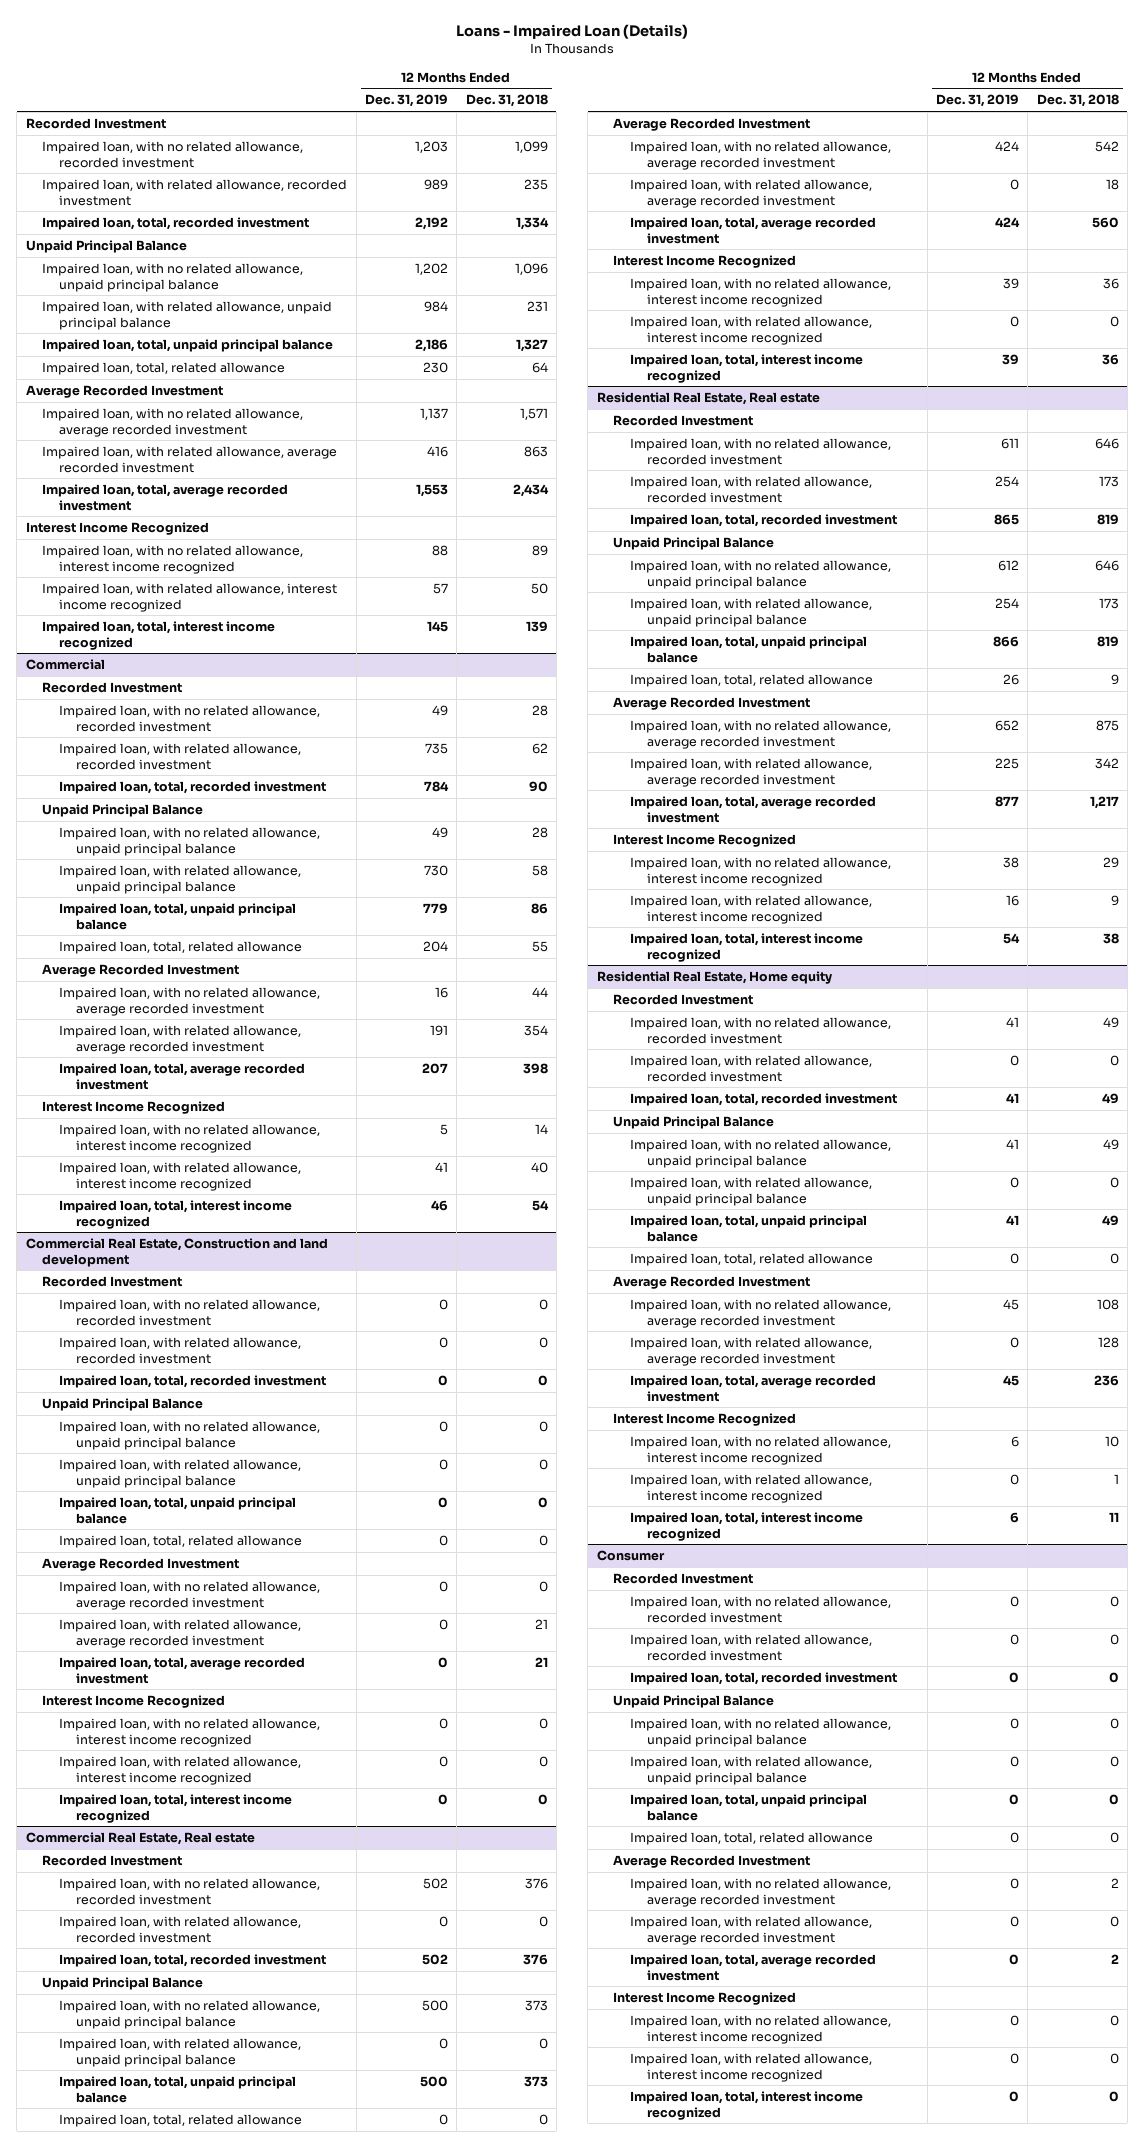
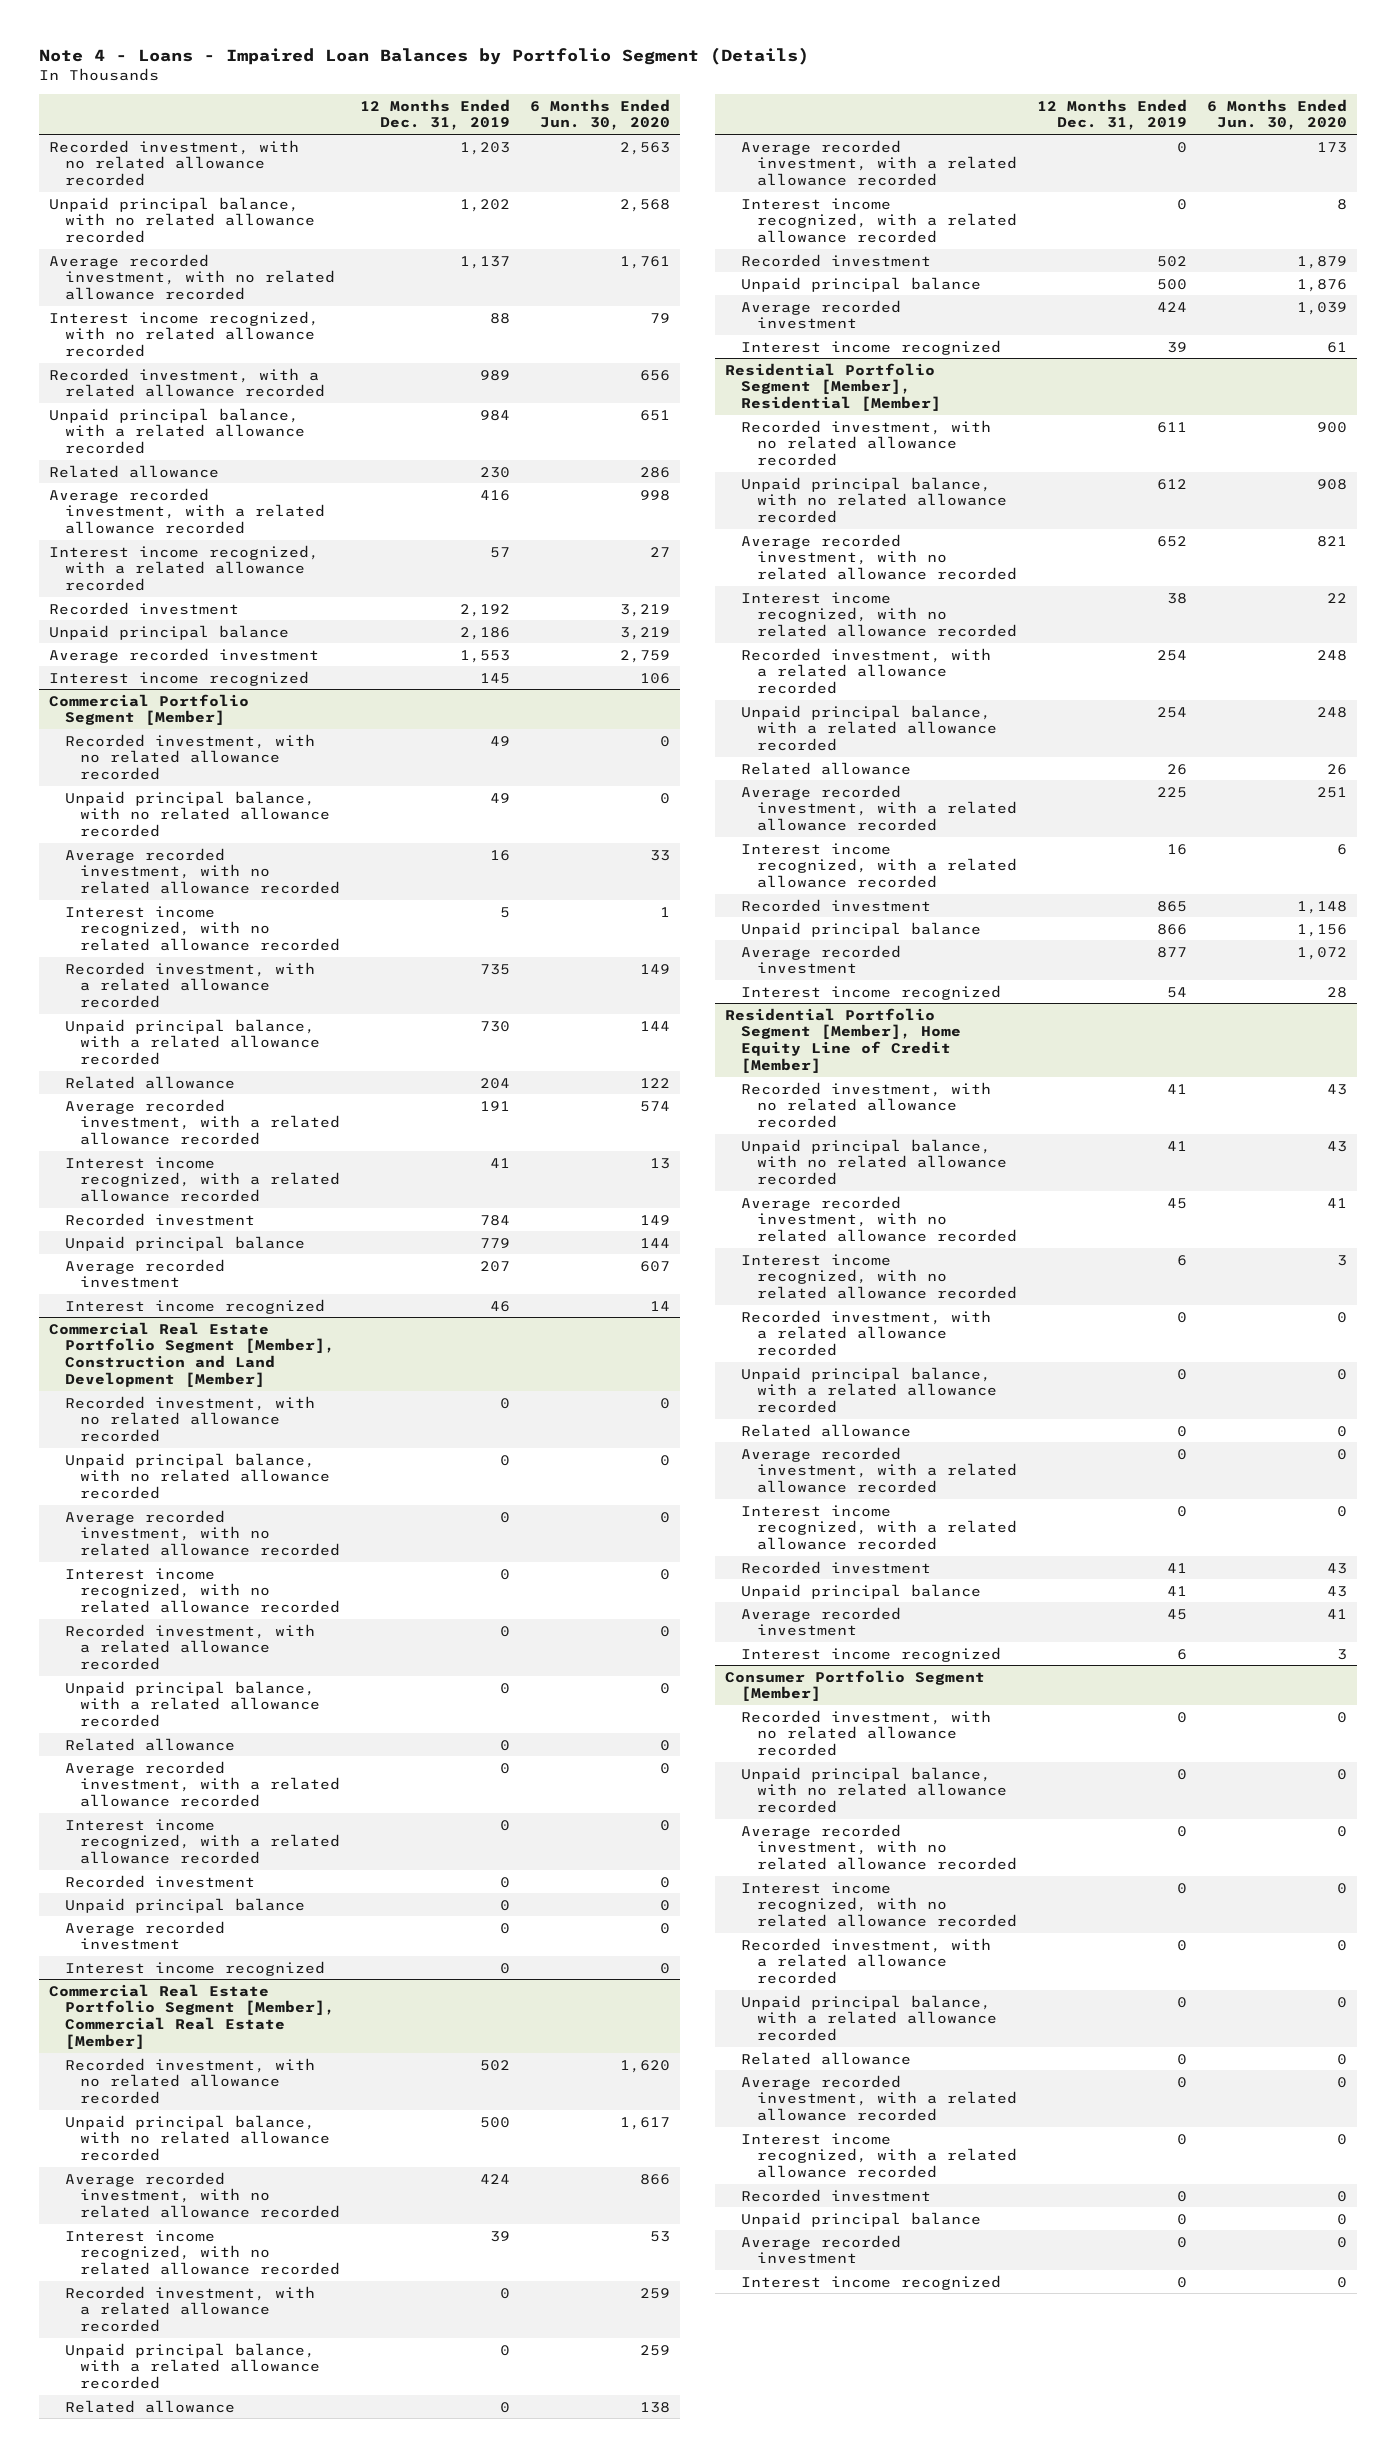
- Loans - Impaired Loan (Details)
+ Note 4 - Loans - Impaired Loan Balances by Portfolio Segment (Details)
- | 12 Months Ended Dec. 31, 2019 | 12 Months Ended Dec. 31, 2018
+ | 12 Months Ended Dec. 31, 2019 | 6 Months Ended Jun. 30, 2020
- Recorded Investment
- Impaired loan, with no related allowance, recorded investment | 1,203 | 1,099
- Impaired loan, with related allowance, recorded investment | 989 | 235
- Impaired loan, total, recorded investment | 2,192 | 1,334
- Unpaid Principal Balance
- Impaired loan, with no related allowance, unpaid principal balance | 1,202 | 1,096
- Impaired loan, with related allowance, unpaid principal balance | 984 | 231
- Impaired loan, total, unpaid principal balance | 2,186 | 1,327
- Impaired loan, total, related allowance | 230 | 64
- Average Recorded Investment
- Impaired loan, with no related allowance, average recorded investment | 1,137 | 1,571
- Impaired loan, with related allowance, average recorded investment | 416 | 863
- Impaired loan, total, average recorded investment | 1,553 | 2,434
- Interest Income Recognized
- Impaired loan, with no related allowance, interest income recognized | 88 | 89
- Impaired loan, with related allowance, interest income recognized | 57 | 50
- Impaired loan, total, interest income recognized | 145 | 139
- Commercial
- Recorded Investment
- Impaired loan, with no related allowance, recorded investment | 49 | 28
- Impaired loan, with related allowance, recorded investment | 735 | 62
- Impaired loan, total, recorded investment | 784 | 90
- Unpaid Principal Balance
- Impaired loan, with no related allowance, unpaid principal balance | 49 | 28
- Impaired loan, with related allowance, unpaid principal balance | 730 | 58
- Impaired loan, total, unpaid principal balance | 779 | 86
- Impaired loan, total, related allowance | 204 | 55
- Average Recorded Investment
- Impaired loan, with no related allowance, average recorded investment | 16 | 44
- Impaired loan, with related allowance, average recorded investment | 191 | 354
- Impaired loan, total, average recorded investment | 207 | 398
- Interest Income Recognized
- Impaired loan, with no related allowance, interest income recognized | 5 | 14
- Impaired loan, with related allowance, interest income recognized | 41 | 40
- Impaired loan, total, interest income recognized | 46 | 54
- Commercial Real Estate, Construction and land development
- Recorded Investment
- Impaired loan, with no related allowance, recorded investment | 0 | 0
- Impaired loan, with related allowance, recorded investment | 0 | 0
- Impaired loan, total, recorded investment | 0 | 0
- Unpaid Principal Balance
- Impaired loan, with no related allowance, unpaid principal balance | 0 | 0
- Impaired loan, with related allowance, unpaid principal balance | 0 | 0
- Impaired loan, total, unpaid principal balance | 0 | 0
- Impaired loan, total, related allowance | 0 | 0
- Average Recorded Investment
- Impaired loan, with no related allowance, average recorded investment | 0 | 0
- Impaired loan, with related allowance, average recorded investment | 0 | 21
- Impaired loan, total, average recorded investment | 0 | 21
- Interest Income Recognized
- Impaired loan, with no related allowance, interest income recognized | 0 | 0
- Impaired loan, with related allowance, interest income recognized | 0 | 0
- Impaired loan, total, interest income recognized | 0 | 0
- Commercial Real Estate, Real estate
- Recorded Investment
- Impaired loan, with no related allowance, recorded investment | 502 | 376
- Impaired loan, with related allowance, recorded investment | 0 | 0
- Impaired loan, total, recorded investment | 502 | 376
- Unpaid Principal Balance
- Impaired loan, with no related allowance, unpaid principal balance | 500 | 373
- Impaired loan, with related allowance, unpaid principal balance | 0 | 0
- Impaired loan, total, unpaid principal balance | 500 | 373
- Impaired loan, total, related allowance | 0 | 0
- Average Recorded Investment
- Impaired loan, with no related allowance, average recorded investment | 424 | 542
- Impaired loan, with related allowance, average recorded investment | 0 | 18
- Impaired loan, total, average recorded investment | 424 | 560
- Interest Income Recognized
- Impaired loan, with no related allowance, interest income recognized | 39 | 36
- Impaired loan, with related allowance, interest income recognized | 0 | 0
- Impaired loan, total, interest income recognized | 39 | 36
- Residential Real Estate, Real estate
- Recorded Investment
- Impaired loan, with no related allowance, recorded investment | 611 | 646
- Impaired loan, with related allowance, recorded investment | 254 | 173
- Impaired loan, total, recorded investment | 865 | 819
- Unpaid Principal Balance
- Impaired loan, with no related allowance, unpaid principal balance | 612 | 646
- Impaired loan, with related allowance, unpaid principal balance | 254 | 173
- Impaired loan, total, unpaid principal balance | 866 | 819
- Impaired loan, total, related allowance | 26 | 9
- Average Recorded Investment
- Impaired loan, with no related allowance, average recorded investment | 652 | 875
- Impaired loan, with related allowance, average recorded investment | 225 | 342
- Impaired loan, total, average recorded investment | 877 | 1,217
- Interest Income Recognized
- Impaired loan, with no related allowance, interest income recognized | 38 | 29
- Impaired loan, with related allowance, interest income recognized | 16 | 9
- Impaired loan, total, interest income recognized | 54 | 38
- Residential Real Estate, Home equity
- Recorded Investment
- Impaired loan, with no related allowance, recorded investment | 41 | 49
- Impaired loan, with related allowance, recorded investment | 0 | 0
- Impaired loan, total, recorded investment | 41 | 49
- Unpaid Principal Balance
- Impaired loan, with no related allowance, unpaid principal balance | 41 | 49
- Impaired loan, with related allowance, unpaid principal balance | 0 | 0
- Impaired loan, total, unpaid principal balance | 41 | 49
- Impaired loan, total, related allowance | 0 | 0
- Average Recorded Investment
- Impaired loan, with no related allowance, average recorded investment | 45 | 108
- Impaired loan, with related allowance, average recorded investment | 0 | 128
- Impaired loan, total, average recorded investment | 45 | 236
- Interest Income Recognized
- Impaired loan, with no related allowance, interest income recognized | 6 | 10
- Impaired loan, with related allowance, interest income recognized | 0 | 1
- Impaired loan, total, interest income recognized | 6 | 11
- Consumer
- Recorded Investment
- Impaired loan, with no related allowance, recorded investment | 0 | 0
- Impaired loan, with related allowance, recorded investment | 0 | 0
- Impaired loan, total, recorded investment | 0 | 0
- Unpaid Principal Balance
- Impaired loan, with no related allowance, unpaid principal balance | 0 | 0
- Impaired loan, with related allowance, unpaid principal balance | 0 | 0
- Impaired loan, total, unpaid principal balance | 0 | 0
- Impaired loan, total, related allowance | 0 | 0
- Average Recorded Investment
- Impaired loan, with no related allowance, average recorded investment | 0 | 2
- Impaired loan, with related allowance, average recorded investment | 0 | 0
- Impaired loan, total, average recorded investment | 0 | 2
- Interest Income Recognized
- Impaired loan, with no related allowance, interest income recognized | 0 | 0
- Impaired loan, with related allowance, interest income recognized | 0 | 0
- Impaired loan, total, interest income recognized | 0 | 0
+ Recorded investment, with no related allowance recorded | 1,203 | 2,563
+ Unpaid principal balance, with no related allowance recorded | 1,202 | 2,568
+ Average recorded investment, with no related allowance recorded | 1,137 | 1,761
+ Interest income recognized, with no related allowance recorded | 88 | 79
+ Recorded investment, with a related allowance recorded | 989 | 656
+ Unpaid principal balance, with a related allowance recorded | 984 | 651
+ Related allowance | 230 | 286
+ Average recorded investment, with a related allowance recorded | 416 | 998
+ Interest income recognized, with a related allowance recorded | 57 | 27
+ Recorded investment | 2,192 | 3,219
+ Unpaid principal balance | 2,186 | 3,219
+ Average recorded investment | 1,553 | 2,759
+ Interest income recognized | 145 | 106
+ Commercial Portfolio Segment [Member]
+ Recorded investment, with no related allowance recorded | 49 | 0
+ Unpaid principal balance, with no related allowance recorded | 49 | 0
+ Average recorded investment, with no related allowance recorded | 16 | 33
+ Interest income recognized, with no related allowance recorded | 5 | 1
+ Recorded investment, with a related allowance recorded | 735 | 149
+ Unpaid principal balance, with a related allowance recorded | 730 | 144
+ Related allowance | 204 | 122
+ Average recorded investment, with a related allowance recorded | 191 | 574
+ Interest income recognized, with a related allowance recorded | 41 | 13
+ Recorded investment | 784 | 149
+ Unpaid principal balance | 779 | 144
+ Average recorded investment | 207 | 607
+ Interest income recognized | 46 | 14
+ Commercial Real Estate Portfolio Segment [Member], Construction and Land Development [Member]
+ Recorded investment, with no related allowance recorded | 0 | 0
+ Unpaid principal balance, with no related allowance recorded | 0 | 0
+ Average recorded investment, with no related allowance recorded | 0 | 0
+ Interest income recognized, with no related allowance recorded | 0 | 0
+ Recorded investment, with a related allowance recorded | 0 | 0
+ Unpaid principal balance, with a related allowance recorded | 0 | 0
+ Related allowance | 0 | 0
+ Average recorded investment, with a related allowance recorded | 0 | 0
+ Interest income recognized, with a related allowance recorded | 0 | 0
+ Recorded investment | 0 | 0
+ Unpaid principal balance | 0 | 0
+ Average recorded investment | 0 | 0
+ Interest income recognized | 0 | 0
+ Commercial Real Estate Portfolio Segment [Member], Commercial Real Estate [Member]
+ Recorded investment, with no related allowance recorded | 502 | 1,620
+ Unpaid principal balance, with no related allowance recorded | 500 | 1,617
+ Average recorded investment, with no related allowance recorded | 424 | 866
+ Interest income recognized, with no related allowance recorded | 39 | 53
+ Recorded investment, with a related allowance recorded | 0 | 259
+ Unpaid principal balance, with a related allowance recorded | 0 | 259
+ Related allowance | 0 | 138
+ Average recorded investment, with a related allowance recorded | 0 | 173
+ Interest income recognized, with a related allowance recorded | 0 | 8
+ Recorded investment | 502 | 1,879
+ Unpaid principal balance | 500 | 1,876
+ Average recorded investment | 424 | 1,039
+ Interest income recognized | 39 | 61
+ Residential Portfolio Segment [Member], Residential [Member]
+ Recorded investment, with no related allowance recorded | 611 | 900
+ Unpaid principal balance, with no related allowance recorded | 612 | 908
+ Average recorded investment, with no related allowance recorded | 652 | 821
+ Interest income recognized, with no related allowance recorded | 38 | 22
+ Recorded investment, with a related allowance recorded | 254 | 248
+ Unpaid principal balance, with a related allowance recorded | 254 | 248
+ Related allowance | 26 | 26
+ Average recorded investment, with a related allowance recorded | 225 | 251
+ Interest income recognized, with a related allowance recorded | 16 | 6
+ Recorded investment | 865 | 1,148
+ Unpaid principal balance | 866 | 1,156
+ Average recorded investment | 877 | 1,072
+ Interest income recognized | 54 | 28
+ Residential Portfolio Segment [Member], Home Equity Line of Credit [Member]
+ Recorded investment, with no related allowance recorded | 41 | 43
+ Unpaid principal balance, with no related allowance recorded | 41 | 43
+ Average recorded investment, with no related allowance recorded | 45 | 41
+ Interest income recognized, with no related allowance recorded | 6 | 3
+ Recorded investment, with a related allowance recorded | 0 | 0
+ Unpaid principal balance, with a related allowance recorded | 0 | 0
+ Related allowance | 0 | 0
+ Average recorded investment, with a related allowance recorded | 0 | 0
+ Interest income recognized, with a related allowance recorded | 0 | 0
+ Recorded investment | 41 | 43
+ Unpaid principal balance | 41 | 43
+ Average recorded investment | 45 | 41
+ Interest income recognized | 6 | 3
+ Consumer Portfolio Segment [Member]
+ Recorded investment, with no related allowance recorded | 0 | 0
+ Unpaid principal balance, with no related allowance recorded | 0 | 0
+ Average recorded investment, with no related allowance recorded | 0 | 0
+ Interest income recognized, with no related allowance recorded | 0 | 0
+ Recorded investment, with a related allowance recorded | 0 | 0
+ Unpaid principal balance, with a related allowance recorded | 0 | 0
+ Related allowance | 0 | 0
+ Average recorded investment, with a related allowance recorded | 0 | 0
+ Interest income recognized, with a related allowance recorded | 0 | 0
+ Recorded investment | 0 | 0
+ Unpaid principal balance | 0 | 0
+ Average recorded investment | 0 | 0
+ Interest income recognized | 0 | 0

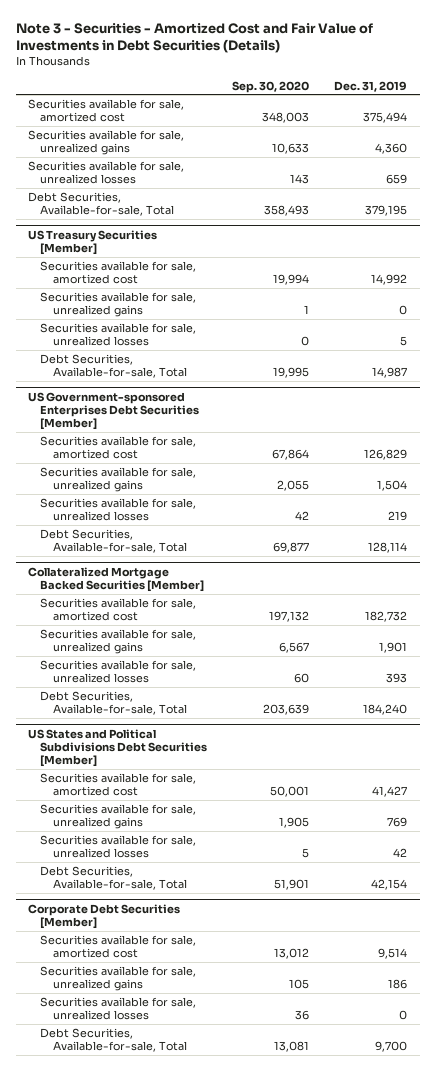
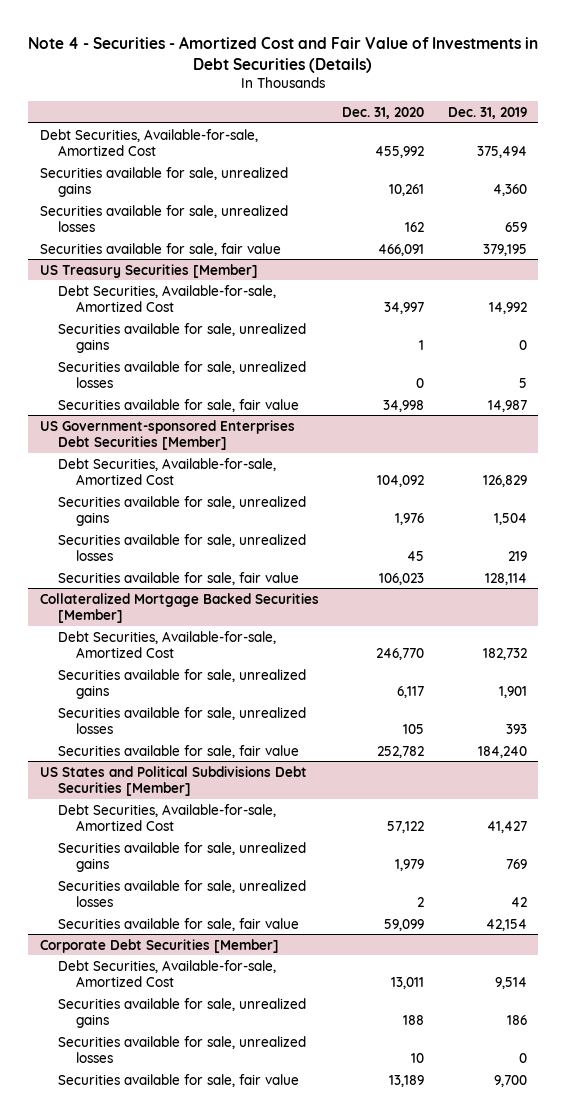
- Note 3 - Securities - Amortized Cost and Fair Value of Investments in Debt Securities (Details)
+ Note 4 - Securities - Amortized Cost and Fair Value of Investments in Debt Securities (Details)
- | Sep. 30, 2020 | Dec. 31, 2019
+ | Dec. 31, 2020 | Dec. 31, 2019
- Securities available for sale, amortized cost | 348,003 | 375,494
+ Debt Securities, Available-for-sale, Amortized Cost | 455,992 | 375,494
- Debt Securities, Available-for-sale, Total | 358,493 | 379,195
+ Securities available for sale, fair value | 466,091 | 379,195
@ US Treasury Securities [Member]
- Securities available for sale, amortized cost | 19,994 | 14,992
+ Debt Securities, Available-for-sale, Amortized Cost | 34,997 | 14,992
- Debt Securities, Available-for-sale, Total | 19,995 | 14,987
+ Securities available for sale, fair value | 34,998 | 14,987
@ US Government-sponsored Enterprises Debt Securities [Member]
- Securities available for sale, amortized cost | 67,864 | 126,829
+ Debt Securities, Available-for-sale, Amortized Cost | 104,092 | 126,829
- Debt Securities, Available-for-sale, Total | 69,877 | 128,114
+ Securities available for sale, fair value | 106,023 | 128,114
@ Collateralized Mortgage Backed Securities [Member]
- Securities available for sale, amortized cost | 197,132 | 182,732
+ Debt Securities, Available-for-sale, Amortized Cost | 246,770 | 182,732
- Debt Securities, Available-for-sale, Total | 203,639 | 184,240
+ Securities available for sale, fair value | 252,782 | 184,240
@ US States and Political Subdivisions Debt Securities [Member]
- Securities available for sale, amortized cost | 50,001 | 41,427
+ Debt Securities, Available-for-sale, Amortized Cost | 57,122 | 41,427
- Debt Securities, Available-for-sale, Total | 51,901 | 42,154
+ Securities available for sale, fair value | 59,099 | 42,154
@ Corporate Debt Securities [Member]
- Securities available for sale, amortized cost | 13,012 | 9,514
+ Debt Securities, Available-for-sale, Amortized Cost | 13,011 | 9,514
- Debt Securities, Available-for-sale, Total | 13,081 | 9,700
+ Securities available for sale, fair value | 13,189 | 9,700

